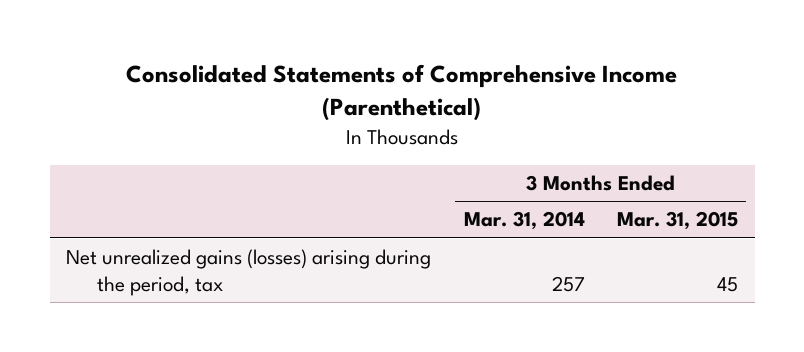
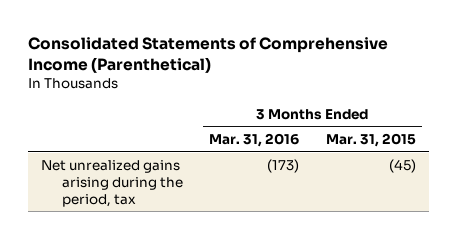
- | 3 Months Ended Mar. 31, 2014 | 3 Months Ended Mar. 31, 2015
+ | 3 Months Ended Mar. 31, 2016 | 3 Months Ended Mar. 31, 2015
- Net unrealized gains (losses) arising during the period, tax | 257 | 45
+ Net unrealized gains arising during the period, tax | (173) | (45)

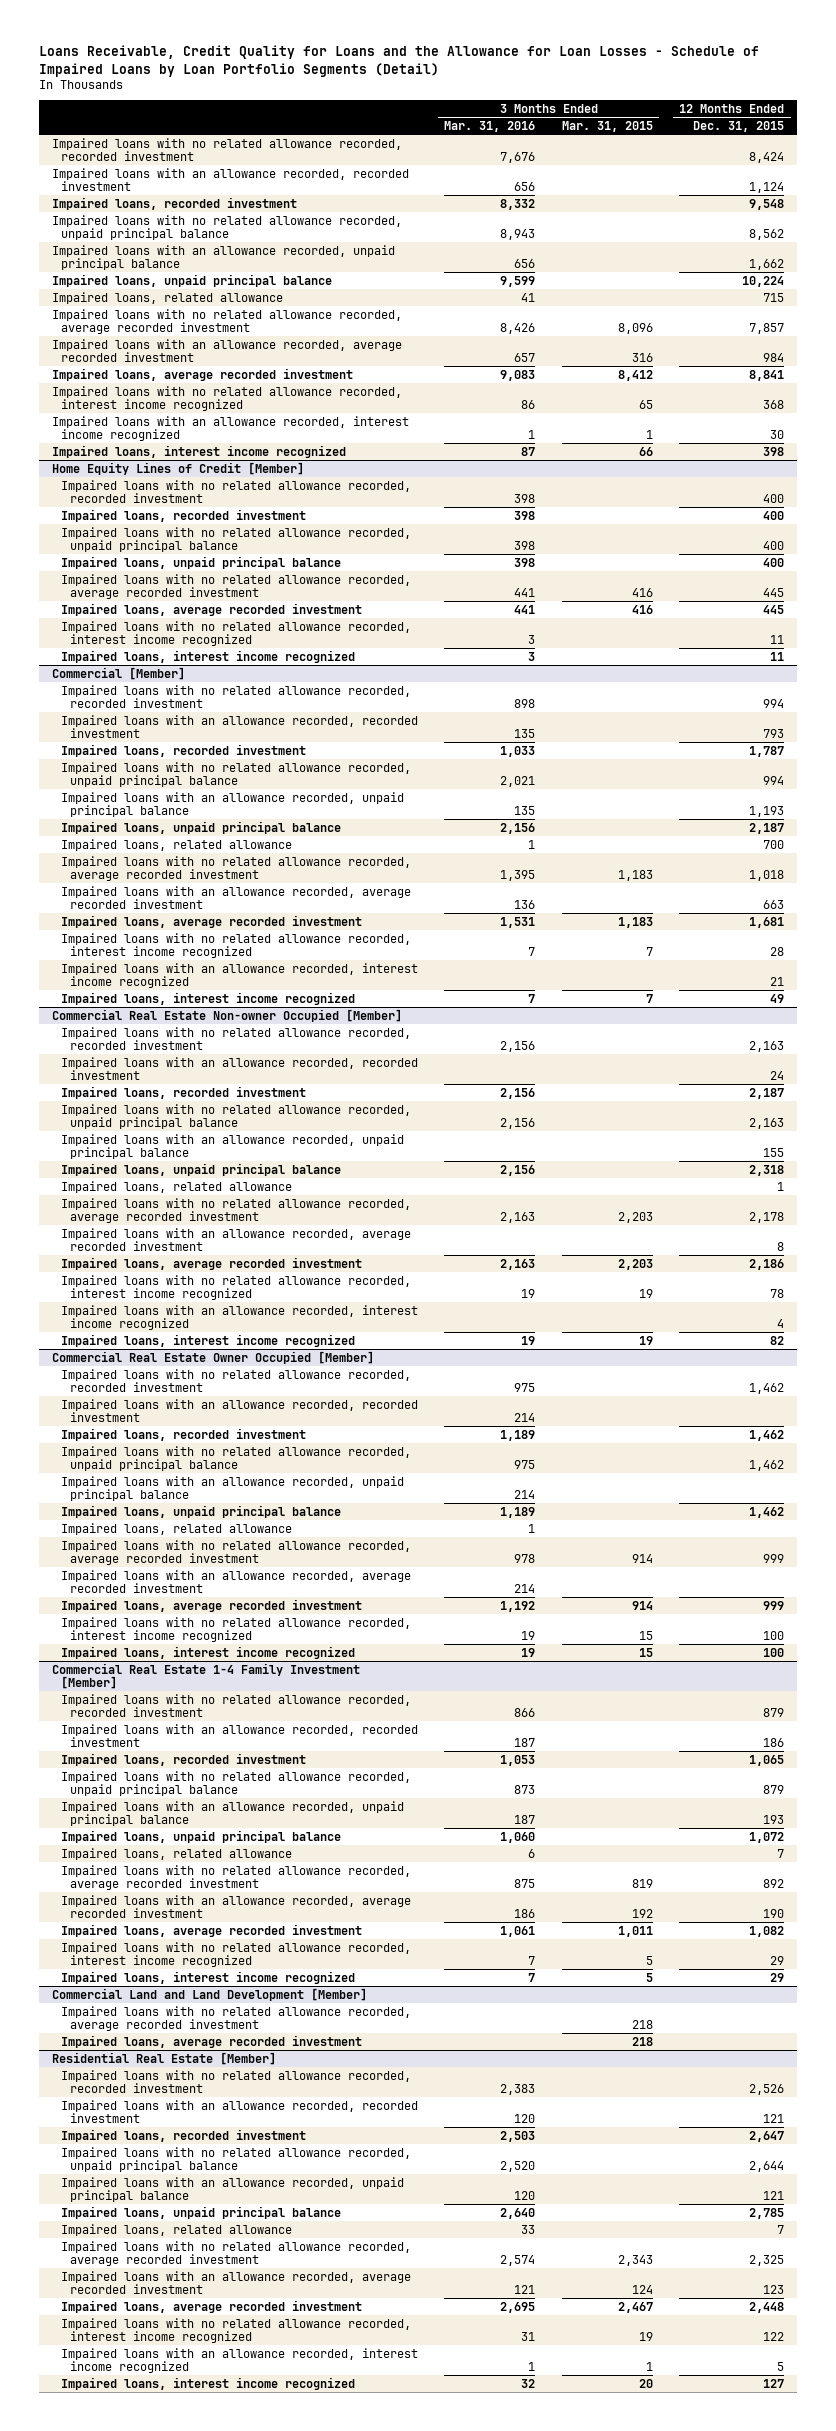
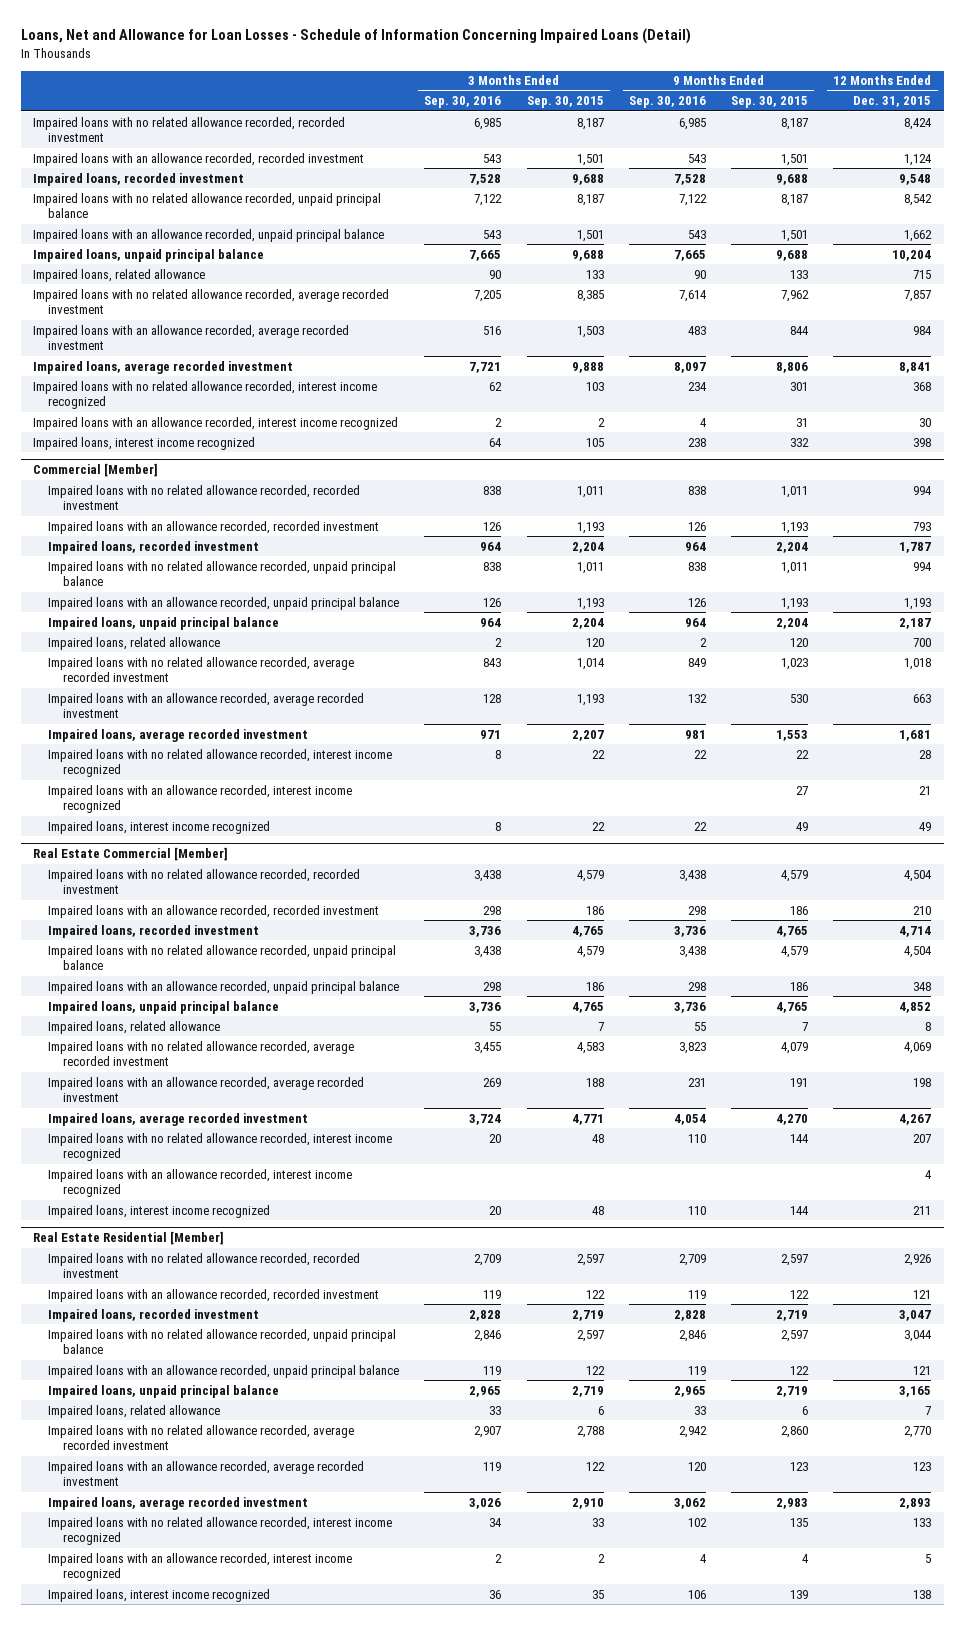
- Loans Receivable, Credit Quality for Loans and the Allowance for Loan Losses - Schedule of Impaired Loans by Loan Portfolio Segments (Detail)
+ Loans, Net and Allowance for Loan Losses - Schedule of Information Concerning Impaired Loans (Detail)
- | 3 Months Ended Mar. 31, 2016 | 3 Months Ended Mar. 31, 2015 | 12 Months Ended Dec. 31, 2015
+ | 3 Months Ended Sep. 30, 2016 | 3 Months Ended Sep. 30, 2015 | 9 Months Ended Sep. 30, 2016 | 9 Months Ended Sep. 30, 2015 | 12 Months Ended Dec. 31, 2015
- Impaired loans with no related allowance recorded, unpaid principal balance | 8,943 | | 8,562
+ Impaired loans with no related allowance recorded, unpaid principal balance | 7,122 | 8,187 | 7,122 | 8,187 | 8,542
- Impaired loans, unpaid principal balance | 9,599 | | 10,224
+ Impaired loans, unpaid principal balance | 7,665 | 9,688 | 7,665 | 9,688 | 10,204
- Home Equity Lines of Credit [Member]
- Impaired loans with no related allowance recorded, recorded investment | 398 | | 400
- Impaired loans, recorded investment | 398 | | 400
- Impaired loans with no related allowance recorded, unpaid principal balance | 398 | | 400
- Impaired loans, unpaid principal balance | 398 | | 400
- Impaired loans with no related allowance recorded, average recorded investment | 441 | 416 | 445
- Impaired loans, average recorded investment | 441 | 416 | 445
- Impaired loans with no related allowance recorded, interest income recognized | 3 | | 11
- Impaired loans, interest income recognized | 3 | | 11
- Commercial Real Estate Non-owner Occupied [Member]
- Impaired loans with no related allowance recorded, recorded investment | 2,156 | | 2,163
- Impaired loans with an allowance recorded, recorded investment | | | 24
- Impaired loans, recorded investment | 2,156 | | 2,187
- Impaired loans with no related allowance recorded, unpaid principal balance | 2,156 | | 2,163
- Impaired loans with an allowance recorded, unpaid principal balance | | | 155
- Impaired loans, unpaid principal balance | 2,156 | | 2,318
- Impaired loans, related allowance | | | 1
- Impaired loans with no related allowance recorded, average recorded investment | 2,163 | 2,203 | 2,178
- Impaired loans with an allowance recorded, average recorded investment | | | 8
- Impaired loans, average recorded investment | 2,163 | 2,203 | 2,186
- Impaired loans with no related allowance recorded, interest income recognized | 19 | 19 | 78
+ Real Estate Commercial [Member]
+ Impaired loans with no related allowance recorded, recorded investment | 3,438 | 4,579 | 3,438 | 4,579 | 4,504
+ Impaired loans with an allowance recorded, recorded investment | 298 | 186 | 298 | 186 | 210
+ Impaired loans, recorded investment | 3,736 | 4,765 | 3,736 | 4,765 | 4,714
+ Impaired loans with no related allowance recorded, unpaid principal balance | 3,438 | 4,579 | 3,438 | 4,579 | 4,504
+ Impaired loans with an allowance recorded, unpaid principal balance | 298 | 186 | 298 | 186 | 348
+ Impaired loans, unpaid principal balance | 3,736 | 4,765 | 3,736 | 4,765 | 4,852
+ Impaired loans, related allowance | 55 | 7 | 55 | 7 | 8
+ Impaired loans with no related allowance recorded, average recorded investment | 3,455 | 4,583 | 3,823 | 4,079 | 4,069
+ Impaired loans with an allowance recorded, average recorded investment | 269 | 188 | 231 | 191 | 198
+ Impaired loans, average recorded investment | 3,724 | 4,771 | 4,054 | 4,270 | 4,267
+ Impaired loans with no related allowance recorded, interest income recognized | 20 | 48 | 110 | 144 | 207
- Impaired loans, interest income recognized | 19 | 19 | 82
- Commercial Real Estate Owner Occupied [Member]
- Impaired loans with no related allowance recorded, recorded investment | 975 | | 1,462
- Impaired loans with an allowance recorded, recorded investment | 214 | |
- Impaired loans, recorded investment | 1,189 | | 1,462
- Impaired loans with no related allowance recorded, unpaid principal balance | 975 | | 1,462
- Impaired loans with an allowance recorded, unpaid principal balance | 214 | |
- Impaired loans, unpaid principal balance | 1,189 | | 1,462
- Impaired loans, related allowance | 1 | |
- Impaired loans with no related allowance recorded, average recorded investment | 978 | 914 | 999
- Impaired loans with an allowance recorded, average recorded investment | 214 | |
- Impaired loans, average recorded investment | 1,192 | 914 | 999
- Impaired loans with no related allowance recorded, interest income recognized | 19 | 15 | 100
- Impaired loans, interest income recognized | 19 | 15 | 100
- Commercial Real Estate 1-4 Family Investment [Member]
- Impaired loans with no related allowance recorded, recorded investment | 866 | | 879
- Impaired loans with an allowance recorded, recorded investment | 187 | | 186
- Impaired loans, recorded investment | 1,053 | | 1,065
- Impaired loans with no related allowance recorded, unpaid principal balance | 873 | | 879
- Impaired loans with an allowance recorded, unpaid principal balance | 187 | | 193
- Impaired loans, unpaid principal balance | 1,060 | | 1,072
- Impaired loans, related allowance | 6 | | 7
- Impaired loans with no related allowance recorded, average recorded investment | 875 | 819 | 892
- Impaired loans with an allowance recorded, average recorded investment | 186 | 192 | 190
- Impaired loans, average recorded investment | 1,061 | 1,011 | 1,082
- Impaired loans with no related allowance recorded, interest income recognized | 7 | 5 | 29
- Impaired loans, interest income recognized | 7 | 5 | 29
- Commercial Land and Land Development [Member]
- Impaired loans with no related allowance recorded, average recorded investment | | 218 |
- Impaired loans, average recorded investment | | 218 |
- Residential Real Estate [Member]
- Impaired loans with no related allowance recorded, recorded investment | 2,383 | | 2,526
+ Impaired loans, interest income recognized | 20 | 48 | 110 | 144 | 211
+ Real Estate Residential [Member]
+ Impaired loans with no related allowance recorded, recorded investment | 2,709 | 2,597 | 2,709 | 2,597 | 2,926
- Impaired loans, recorded investment | 2,503 | | 2,647
- Impaired loans with no related allowance recorded, unpaid principal balance | 2,520 | | 2,644
+ Impaired loans, recorded investment | 2,828 | 2,719 | 2,828 | 2,719 | 3,047
+ Impaired loans with no related allowance recorded, unpaid principal balance | 2,846 | 2,597 | 2,846 | 2,597 | 3,044
- Impaired loans, unpaid principal balance | 2,640 | | 2,785
+ Impaired loans, unpaid principal balance | 2,965 | 2,719 | 2,965 | 2,719 | 3,165
- Impaired loans with no related allowance recorded, average recorded investment | 2,574 | 2,343 | 2,325
+ Impaired loans with no related allowance recorded, average recorded investment | 2,907 | 2,788 | 2,942 | 2,860 | 2,770
- Impaired loans, average recorded investment | 2,695 | 2,467 | 2,448
- Impaired loans with no related allowance recorded, interest income recognized | 31 | 19 | 122
+ Impaired loans, average recorded investment | 3,026 | 2,910 | 3,062 | 2,983 | 2,893
+ Impaired loans with no related allowance recorded, interest income recognized | 34 | 33 | 102 | 135 | 133
- Impaired loans, interest income recognized | 32 | 20 | 127
+ Impaired loans, interest income recognized | 36 | 35 | 106 | 139 | 138

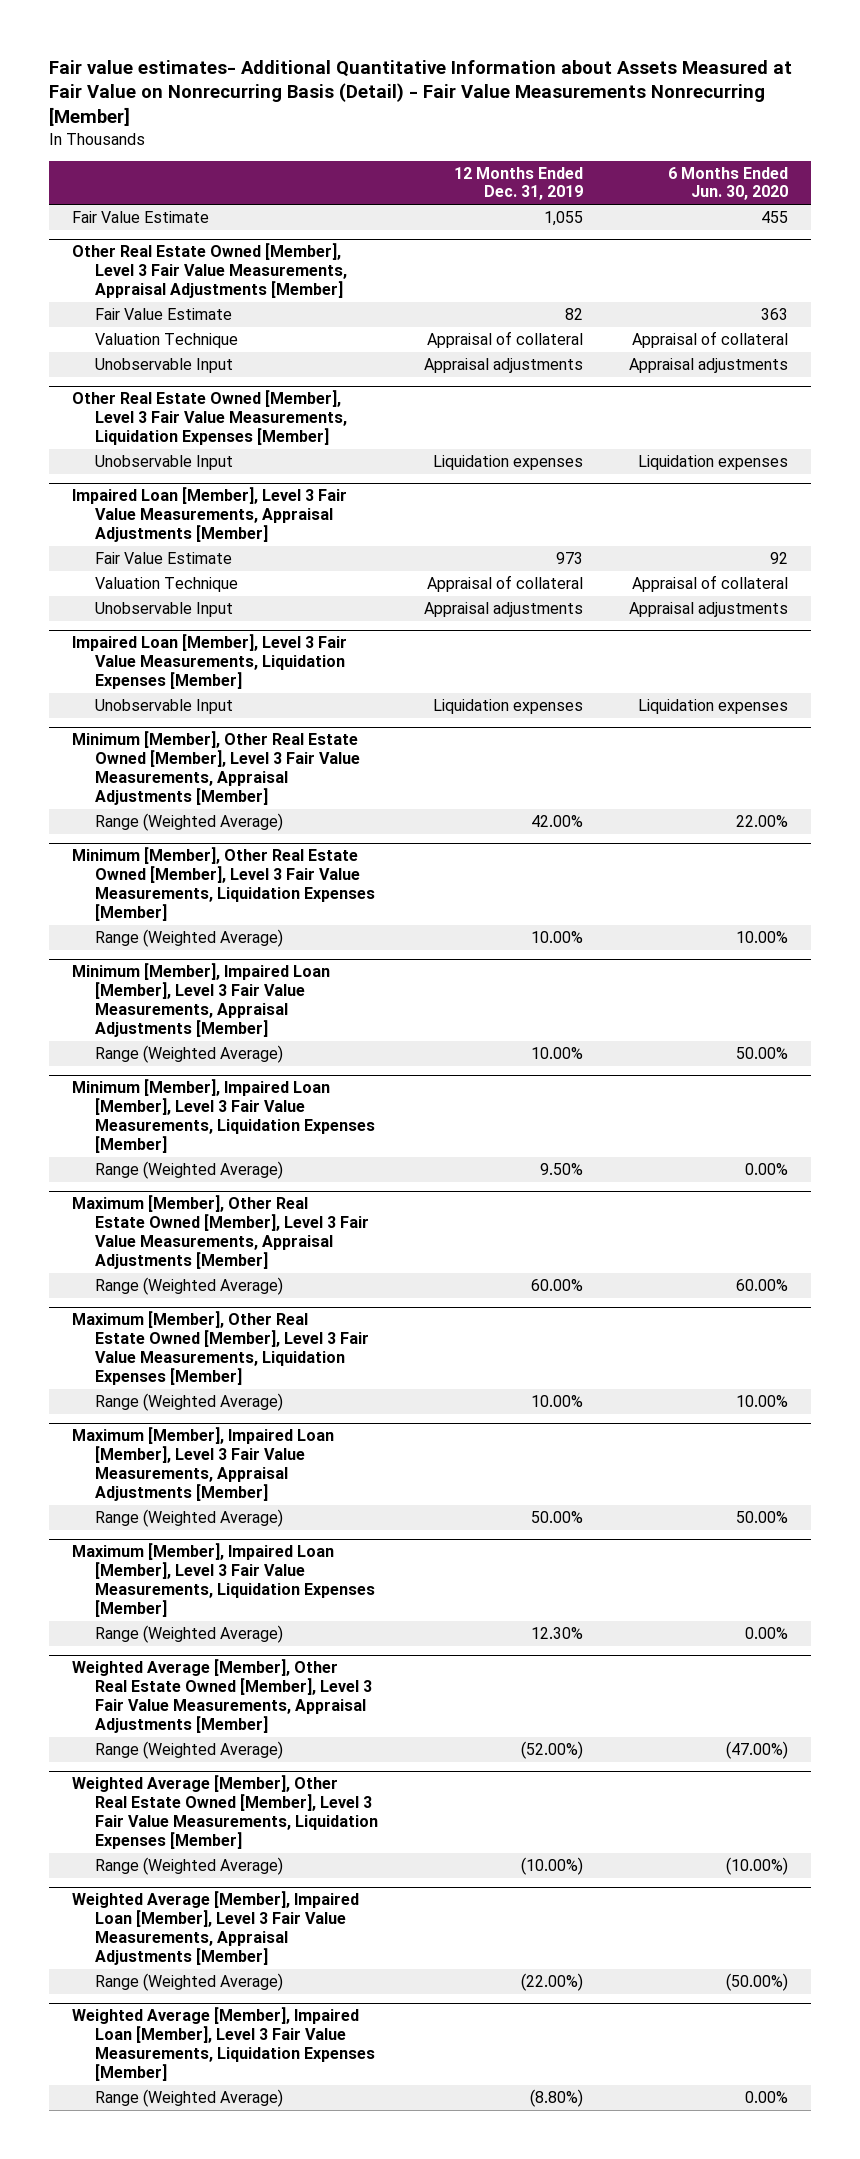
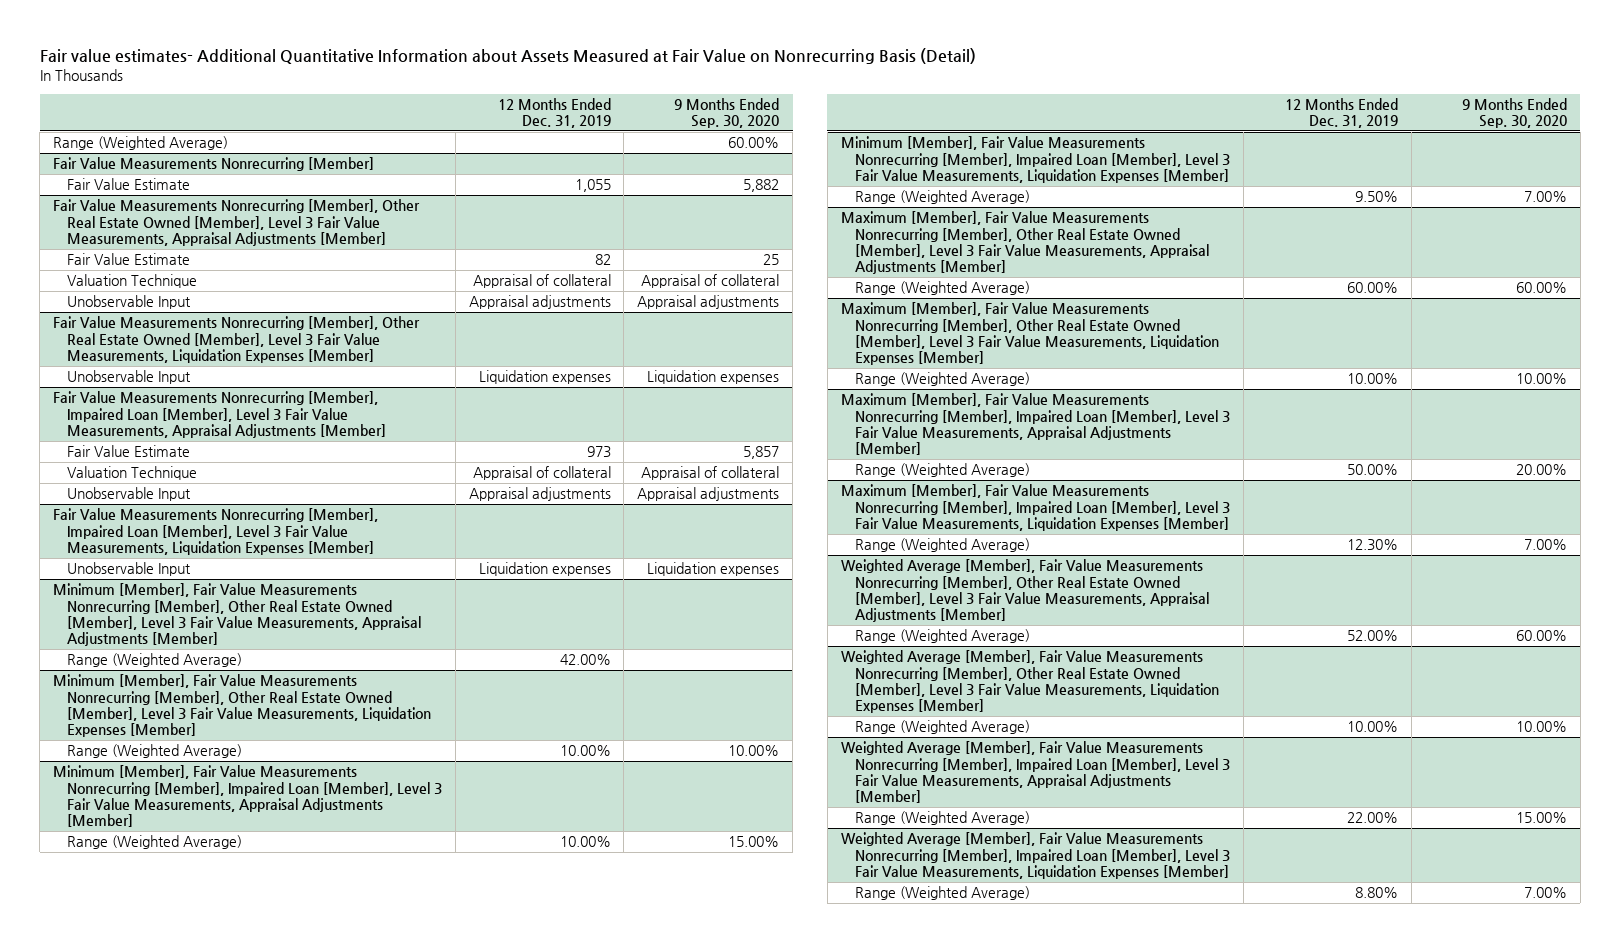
- Fair value estimates- Additional Quantitative Information about Assets Measured at Fair Value on Nonrecurring Basis (Detail) - Fair Value Measurements Nonrecurring [Member]
+ Fair value estimates- Additional Quantitative Information about Assets Measured at Fair Value on Nonrecurring Basis (Detail)
- | 12 Months Ended Dec. 31, 2019 | 6 Months Ended Jun. 30, 2020
+ | 12 Months Ended Dec. 31, 2019 | 9 Months Ended Sep. 30, 2020
+ Range (Weighted Average) | | 60.00%
+ Fair Value Measurements Nonrecurring [Member]
- Other Real Estate Owned [Member], Level 3 Fair Value Measurements, Appraisal Adjustments [Member]
+ Fair Value Measurements Nonrecurring [Member], Other Real Estate Owned [Member], Level 3 Fair Value Measurements, Appraisal Adjustments [Member]
- Other Real Estate Owned [Member], Level 3 Fair Value Measurements, Liquidation Expenses [Member]
+ Fair Value Measurements Nonrecurring [Member], Other Real Estate Owned [Member], Level 3 Fair Value Measurements, Liquidation Expenses [Member]
- Impaired Loan [Member], Level 3 Fair Value Measurements, Appraisal Adjustments [Member]
+ Fair Value Measurements Nonrecurring [Member], Impaired Loan [Member], Level 3 Fair Value Measurements, Appraisal Adjustments [Member]
- Impaired Loan [Member], Level 3 Fair Value Measurements, Liquidation Expenses [Member]
+ Fair Value Measurements Nonrecurring [Member], Impaired Loan [Member], Level 3 Fair Value Measurements, Liquidation Expenses [Member]
- Minimum [Member], Other Real Estate Owned [Member], Level 3 Fair Value Measurements, Appraisal Adjustments [Member]
+ Minimum [Member], Fair Value Measurements Nonrecurring [Member], Other Real Estate Owned [Member], Level 3 Fair Value Measurements, Appraisal Adjustments [Member]
- Minimum [Member], Other Real Estate Owned [Member], Level 3 Fair Value Measurements, Liquidation Expenses [Member]
+ Minimum [Member], Fair Value Measurements Nonrecurring [Member], Other Real Estate Owned [Member], Level 3 Fair Value Measurements, Liquidation Expenses [Member]
- Minimum [Member], Impaired Loan [Member], Level 3 Fair Value Measurements, Appraisal Adjustments [Member]
+ Minimum [Member], Fair Value Measurements Nonrecurring [Member], Impaired Loan [Member], Level 3 Fair Value Measurements, Appraisal Adjustments [Member]
- Minimum [Member], Impaired Loan [Member], Level 3 Fair Value Measurements, Liquidation Expenses [Member]
+ Minimum [Member], Fair Value Measurements Nonrecurring [Member], Impaired Loan [Member], Level 3 Fair Value Measurements, Liquidation Expenses [Member]
- Maximum [Member], Other Real Estate Owned [Member], Level 3 Fair Value Measurements, Appraisal Adjustments [Member]
+ Maximum [Member], Fair Value Measurements Nonrecurring [Member], Other Real Estate Owned [Member], Level 3 Fair Value Measurements, Appraisal Adjustments [Member]
- Maximum [Member], Other Real Estate Owned [Member], Level 3 Fair Value Measurements, Liquidation Expenses [Member]
+ Maximum [Member], Fair Value Measurements Nonrecurring [Member], Other Real Estate Owned [Member], Level 3 Fair Value Measurements, Liquidation Expenses [Member]
- Maximum [Member], Impaired Loan [Member], Level 3 Fair Value Measurements, Appraisal Adjustments [Member]
+ Maximum [Member], Fair Value Measurements Nonrecurring [Member], Impaired Loan [Member], Level 3 Fair Value Measurements, Appraisal Adjustments [Member]
- Maximum [Member], Impaired Loan [Member], Level 3 Fair Value Measurements, Liquidation Expenses [Member]
+ Maximum [Member], Fair Value Measurements Nonrecurring [Member], Impaired Loan [Member], Level 3 Fair Value Measurements, Liquidation Expenses [Member]
- Weighted Average [Member], Other Real Estate Owned [Member], Level 3 Fair Value Measurements, Appraisal Adjustments [Member]
- Range (Weighted Average) | (52.00%) | (47.00%)
- Weighted Average [Member], Other Real Estate Owned [Member], Level 3 Fair Value Measurements, Liquidation Expenses [Member]
- Range (Weighted Average) | (10.00%) | (10.00%)
- Weighted Average [Member], Impaired Loan [Member], Level 3 Fair Value Measurements, Appraisal Adjustments [Member]
- Range (Weighted Average) | (22.00%) | (50.00%)
- Weighted Average [Member], Impaired Loan [Member], Level 3 Fair Value Measurements, Liquidation Expenses [Member]
- Range (Weighted Average) | (8.80%) | 0.00%
+ Weighted Average [Member], Fair Value Measurements Nonrecurring [Member], Other Real Estate Owned [Member], Level 3 Fair Value Measurements, Appraisal Adjustments [Member]
+ Range (Weighted Average) | 52.00% | 60.00%
+ Weighted Average [Member], Fair Value Measurements Nonrecurring [Member], Other Real Estate Owned [Member], Level 3 Fair Value Measurements, Liquidation Expenses [Member]
+ Range (Weighted Average) | 10.00% | 10.00%
+ Weighted Average [Member], Fair Value Measurements Nonrecurring [Member], Impaired Loan [Member], Level 3 Fair Value Measurements, Appraisal Adjustments [Member]
+ Range (Weighted Average) | 22.00% | 15.00%
+ Weighted Average [Member], Fair Value Measurements Nonrecurring [Member], Impaired Loan [Member], Level 3 Fair Value Measurements, Liquidation Expenses [Member]
+ Range (Weighted Average) | 8.80% | 7.00%

